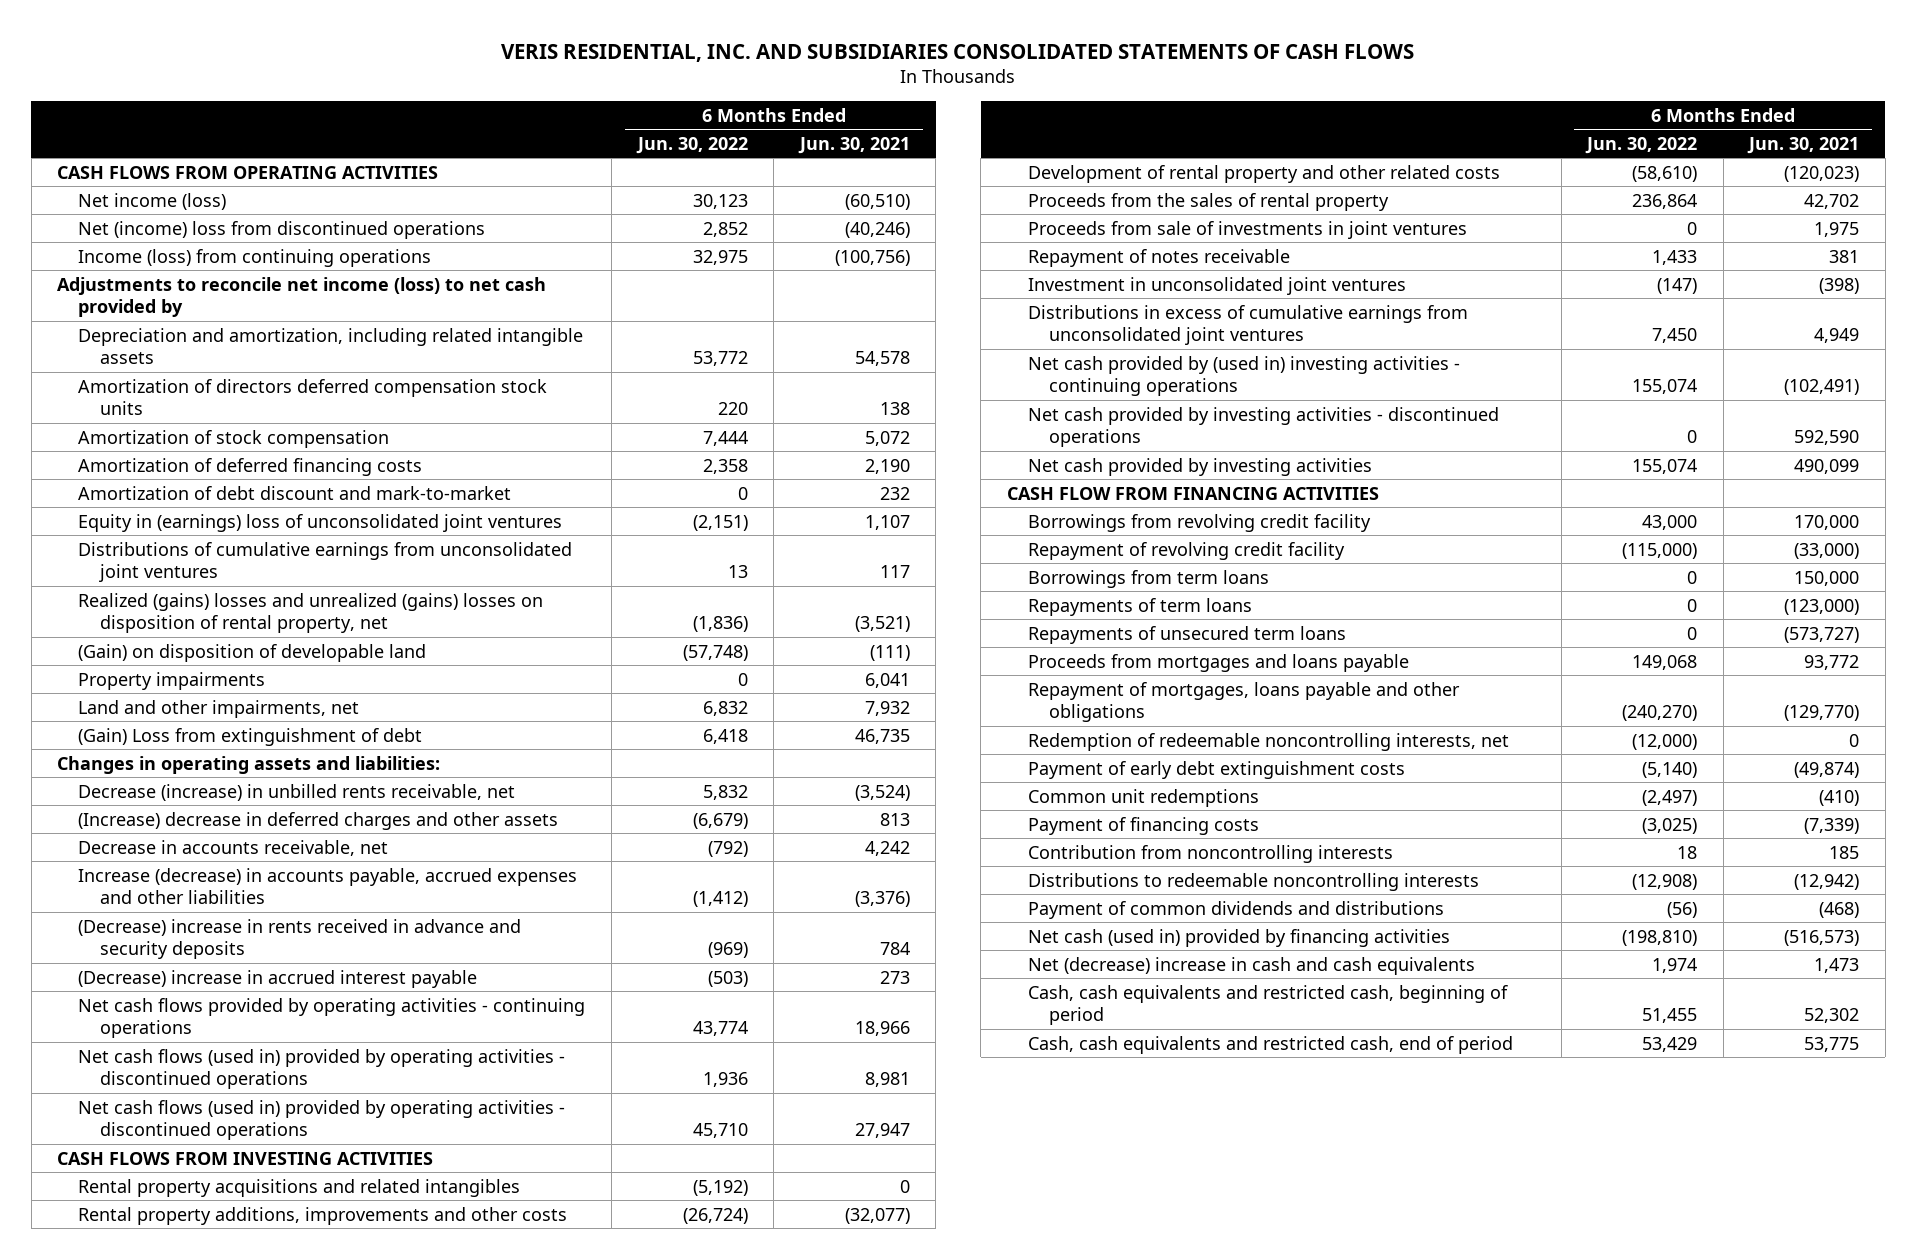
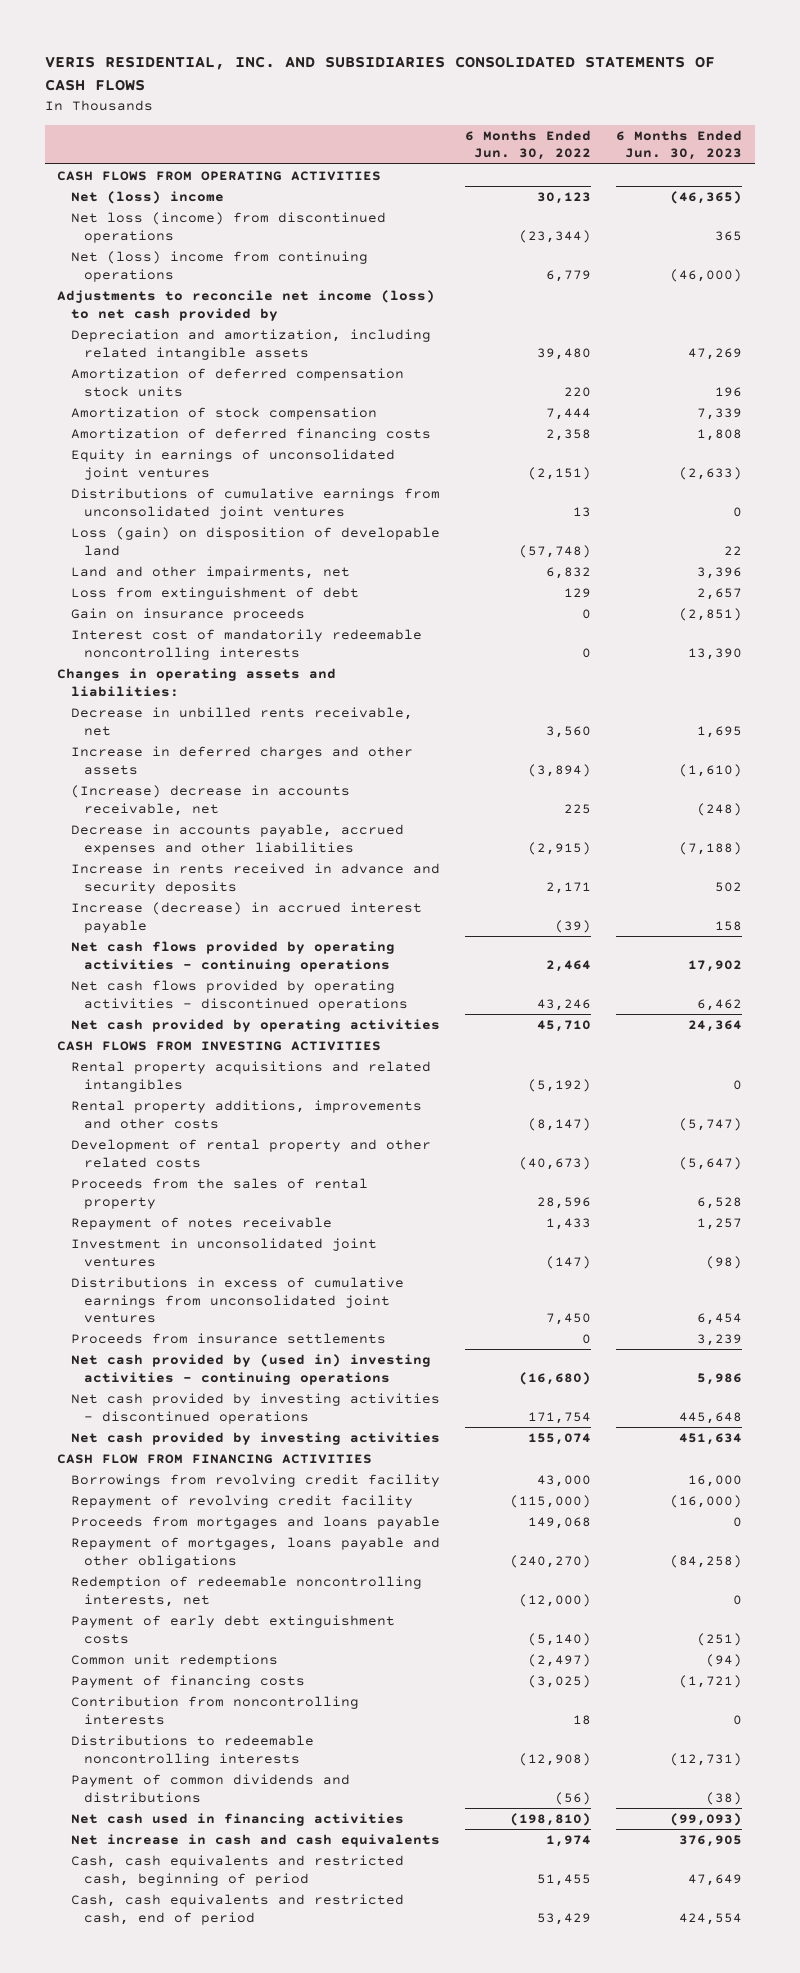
- | 6 Months Ended Jun. 30, 2022 | 6 Months Ended Jun. 30, 2021
+ | 6 Months Ended Jun. 30, 2022 | 6 Months Ended Jun. 30, 2023
- Net income (loss) | 30,123 | (60,510)
- Net (income) loss from discontinued operations | 2,852 | (40,246)
- Income (loss) from continuing operations | 32,975 | (100,756)
+ Net (loss) income | 30,123 | (46,365)
+ Net loss (income) from discontinued operations | (23,344) | 365
+ Net (loss) income from continuing operations | 6,779 | (46,000)
- Depreciation and amortization, including related intangible assets | 53,772 | 54,578
- Amortization of directors deferred compensation stock units | 220 | 138
+ Depreciation and amortization, including related intangible assets | 39,480 | 47,269
+ Amortization of deferred compensation stock units | 220 | 196
- Amortization of debt discount and mark-to-market | 0 | 232
- Equity in (earnings) loss of unconsolidated joint ventures | (2,151) | 1,107
+ Equity in earnings of unconsolidated joint ventures | (2,151) | (2,633)
- Realized (gains) losses and unrealized (gains) losses on disposition of rental property, net | (1,836) | (3,521)
- (Gain) on disposition of developable land | (57,748) | (111)
- Property impairments | 0 | 6,041
+ Loss (gain) on disposition of developable land | (57,748) | 22
- (Gain) Loss from extinguishment of debt | 6,418 | 46,735
+ Loss from extinguishment of debt | 129 | 2,657
+ Gain on insurance proceeds | 0 | (2,851)
+ Interest cost of mandatorily redeemable noncontrolling interests | 0 | 13,390
- Decrease (increase) in unbilled rents receivable, net | 5,832 | (3,524)
- (Increase) decrease in deferred charges and other assets | (6,679) | 813
- Decrease in accounts receivable, net | (792) | 4,242
- Increase (decrease) in accounts payable, accrued expenses and other liabilities | (1,412) | (3,376)
- (Decrease) increase in rents received in advance and security deposits | (969) | 784
- (Decrease) increase in accrued interest payable | (503) | 273
- Net cash flows provided by operating activities - continuing operations | 43,774 | 18,966
- Net cash flows (used in) provided by operating activities - discontinued operations | 1,936 | 8,981
- Net cash flows (used in) provided by operating activities - discontinued operations | 45,710 | 27,947
+ Decrease in unbilled rents receivable, net | 3,560 | 1,695
+ Increase in deferred charges and other assets | (3,894) | (1,610)
+ (Increase) decrease in accounts receivable, net | 225 | (248)
+ Decrease in accounts payable, accrued expenses and other liabilities | (2,915) | (7,188)
+ Increase in rents received in advance and security deposits | 2,171 | 502
+ Increase (decrease) in accrued interest payable | (39) | 158
+ Net cash flows provided by operating activities - continuing operations | 2,464 | 17,902
+ Net cash flows provided by operating activities - discontinued operations | 43,246 | 6,462
+ Net cash provided by operating activities | 45,710 | 24,364
- Rental property additions, improvements and other costs | (26,724) | (32,077)
- Development of rental property and other related costs | (58,610) | (120,023)
- Proceeds from the sales of rental property | 236,864 | 42,702
- Proceeds from sale of investments in joint ventures | 0 | 1,975
+ Rental property additions, improvements and other costs | (8,147) | (5,747)
+ Development of rental property and other related costs | (40,673) | (5,647)
+ Proceeds from the sales of rental property | 28,596 | 6,528
- Net cash provided by (used in) investing activities - continuing operations | 155,074 | (102,491)
- Net cash provided by investing activities - discontinued operations | 0 | 592,590
+ Proceeds from insurance settlements | 0 | 3,239
+ Net cash provided by (used in) investing activities - continuing operations | (16,680) | 5,986
+ Net cash provided by investing activities - discontinued operations | 171,754 | 445,648
- Borrowings from term loans | 0 | 150,000
- Repayments of term loans | 0 | (123,000)
- Repayments of unsecured term loans | 0 | (573,727)
- Net cash (used in) provided by financing activities | (198,810) | (516,573)
- Net (decrease) increase in cash and cash equivalents | 1,974 | 1,473
+ Net cash used in financing activities | (198,810) | (99,093)
+ Net increase in cash and cash equivalents | 1,974 | 376,905

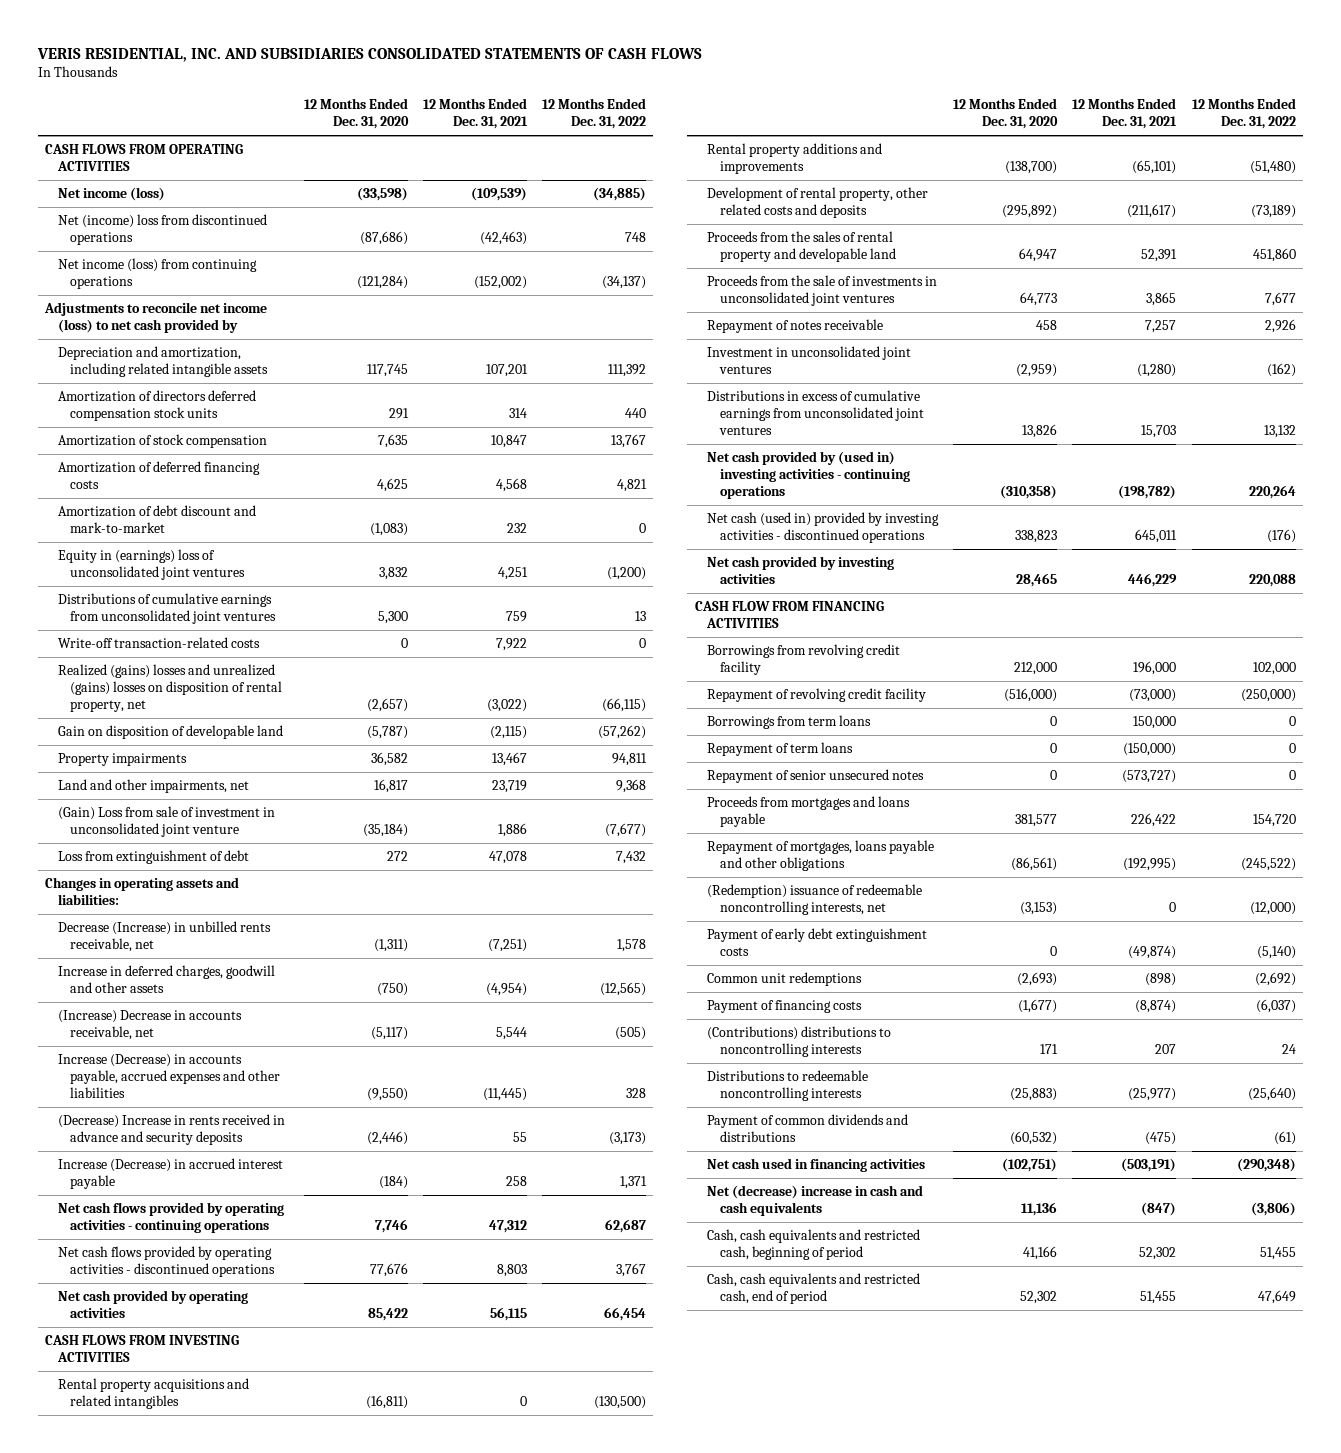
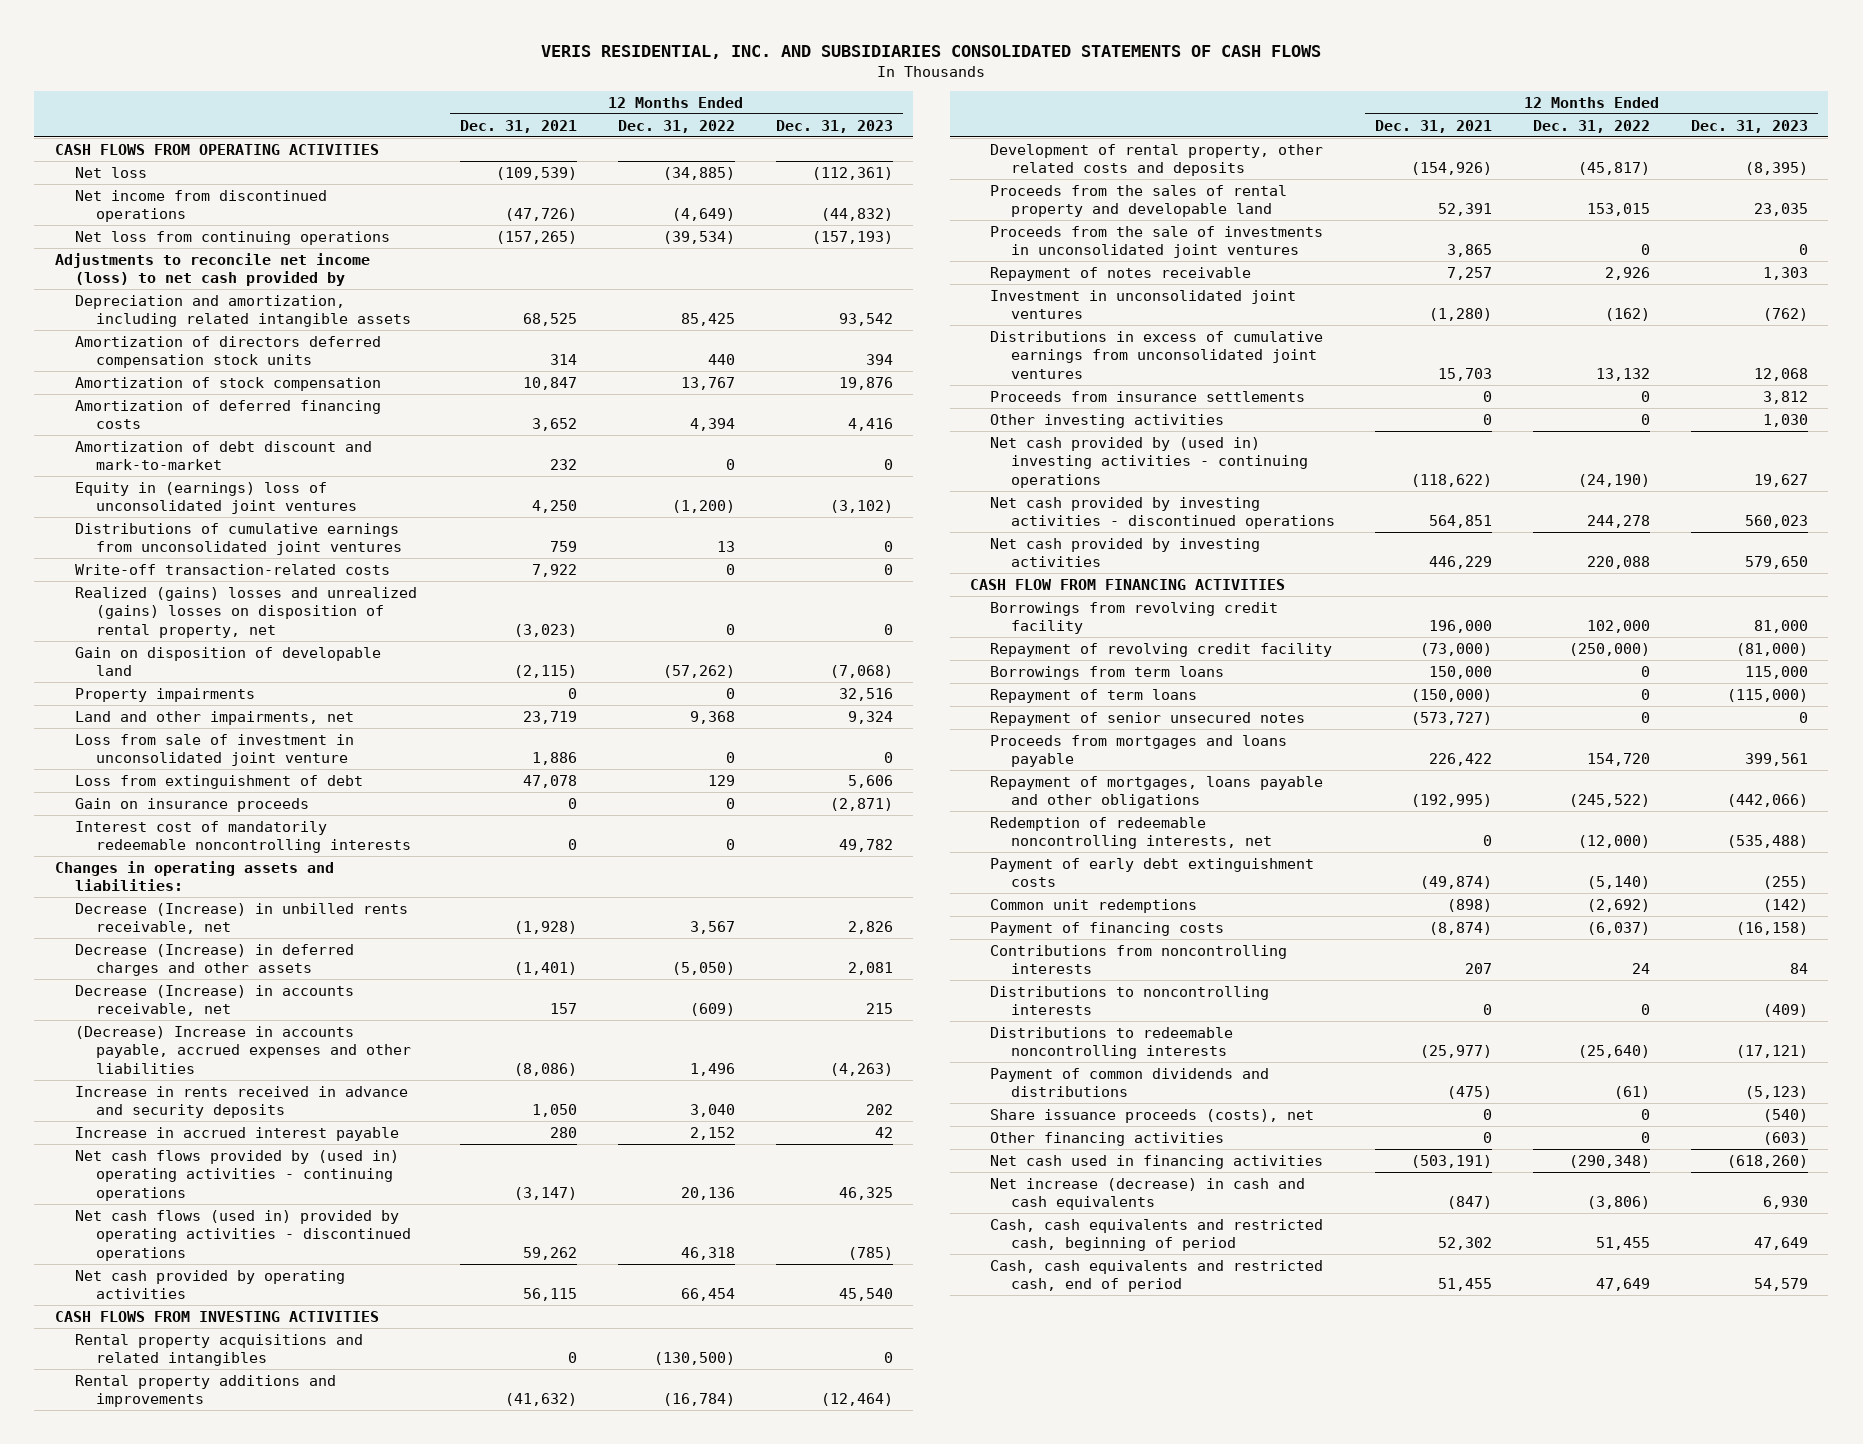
- | 12 Months Ended Dec. 31, 2020 | 12 Months Ended Dec. 31, 2021 | 12 Months Ended Dec. 31, 2022
+ | 12 Months Ended Dec. 31, 2021 | 12 Months Ended Dec. 31, 2022 | 12 Months Ended Dec. 31, 2023
- Net income (loss) | (33,598) | (109,539) | (34,885)
- Net (income) loss from discontinued operations | (87,686) | (42,463) | 748
- Net income (loss) from continuing operations | (121,284) | (152,002) | (34,137)
+ Net loss | (109,539) | (34,885) | (112,361)
+ Net income from discontinued operations | (47,726) | (4,649) | (44,832)
+ Net loss from continuing operations | (157,265) | (39,534) | (157,193)
- Depreciation and amortization, including related intangible assets | 117,745 | 107,201 | 111,392
+ Depreciation and amortization, including related intangible assets | 68,525 | 85,425 | 93,542
- Amortization of deferred financing costs | 4,625 | 4,568 | 4,821
+ Amortization of deferred financing costs | 3,652 | 4,394 | 4,416
- Equity in (earnings) loss of unconsolidated joint ventures | 3,832 | 4,251 | (1,200)
+ Equity in (earnings) loss of unconsolidated joint ventures | 4,250 | (1,200) | (3,102)
- Realized (gains) losses and unrealized (gains) losses on disposition of rental property, net | (2,657) | (3,022) | (66,115)
+ Realized (gains) losses and unrealized (gains) losses on disposition of rental property, net | (3,023) | 0 | 0
- Property impairments | 36,582 | 13,467 | 94,811
+ Property impairments | 0 | 0 | 32,516
- (Gain) Loss from sale of investment in unconsolidated joint venture | (35,184) | 1,886 | (7,677)
- Loss from extinguishment of debt | 272 | 47,078 | 7,432
+ Loss from sale of investment in unconsolidated joint venture | 1,886 | 0 | 0
+ Loss from extinguishment of debt | 47,078 | 129 | 5,606
+ Gain on insurance proceeds | 0 | 0 | (2,871)
+ Interest cost of mandatorily redeemable noncontrolling interests | 0 | 0 | 49,782
- Decrease (Increase) in unbilled rents receivable, net | (1,311) | (7,251) | 1,578
- Increase in deferred charges, goodwill and other assets | (750) | (4,954) | (12,565)
- (Increase) Decrease in accounts receivable, net | (5,117) | 5,544 | (505)
- Increase (Decrease) in accounts payable, accrued expenses and other liabilities | (9,550) | (11,445) | 328
- (Decrease) Increase in rents received in advance and security deposits | (2,446) | 55 | (3,173)
- Increase (Decrease) in accrued interest payable | (184) | 258 | 1,371
- Net cash flows provided by operating activities - continuing operations | 7,746 | 47,312 | 62,687
- Net cash flows provided by operating activities - discontinued operations | 77,676 | 8,803 | 3,767
+ Decrease (Increase) in unbilled rents receivable, net | (1,928) | 3,567 | 2,826
+ Decrease (Increase) in deferred charges and other assets | (1,401) | (5,050) | 2,081
+ Decrease (Increase) in accounts receivable, net | 157 | (609) | 215
+ (Decrease) Increase in accounts payable, accrued expenses and other liabilities | (8,086) | 1,496 | (4,263)
+ Increase in rents received in advance and security deposits | 1,050 | 3,040 | 202
+ Increase in accrued interest payable | 280 | 2,152 | 42
+ Net cash flows provided by (used in) operating activities - continuing operations | (3,147) | 20,136 | 46,325
+ Net cash flows (used in) provided by operating activities - discontinued operations | 59,262 | 46,318 | (785)
- Rental property additions and improvements | (138,700) | (65,101) | (51,480)
- Development of rental property, other related costs and deposits | (295,892) | (211,617) | (73,189)
- Proceeds from the sales of rental property and developable land | 64,947 | 52,391 | 451,860
- Proceeds from the sale of investments in unconsolidated joint ventures | 64,773 | 3,865 | 7,677
+ Rental property additions and improvements | (41,632) | (16,784) | (12,464)
+ Development of rental property, other related costs and deposits | (154,926) | (45,817) | (8,395)
+ Proceeds from the sales of rental property and developable land | 52,391 | 153,015 | 23,035
+ Proceeds from the sale of investments in unconsolidated joint ventures | 3,865 | 0 | 0
- Net cash provided by (used in) investing activities - continuing operations | (310,358) | (198,782) | 220,264
- Net cash (used in) provided by investing activities - discontinued operations | 338,823 | 645,011 | (176)
+ Proceeds from insurance settlements | 0 | 0 | 3,812
+ Other investing activities | 0 | 0 | 1,030
+ Net cash provided by (used in) investing activities - continuing operations | (118,622) | (24,190) | 19,627
+ Net cash provided by investing activities - discontinued operations | 564,851 | 244,278 | 560,023
- (Redemption) issuance of redeemable noncontrolling interests, net | (3,153) | 0 | (12,000)
+ Redemption of redeemable noncontrolling interests, net | 0 | (12,000) | (535,488)
- (Contributions) distributions to noncontrolling interests | 171 | 207 | 24
+ Contributions from noncontrolling interests | 207 | 24 | 84
+ Distributions to noncontrolling interests | 0 | 0 | (409)
+ Share issuance proceeds (costs), net | 0 | 0 | (540)
+ Other financing activities | 0 | 0 | (603)
- Net (decrease) increase in cash and cash equivalents | 11,136 | (847) | (3,806)
+ Net increase (decrease) in cash and cash equivalents | (847) | (3,806) | 6,930

